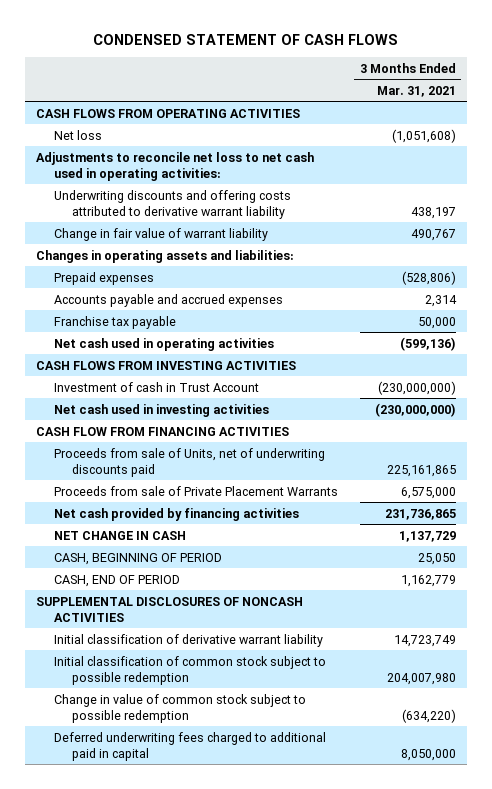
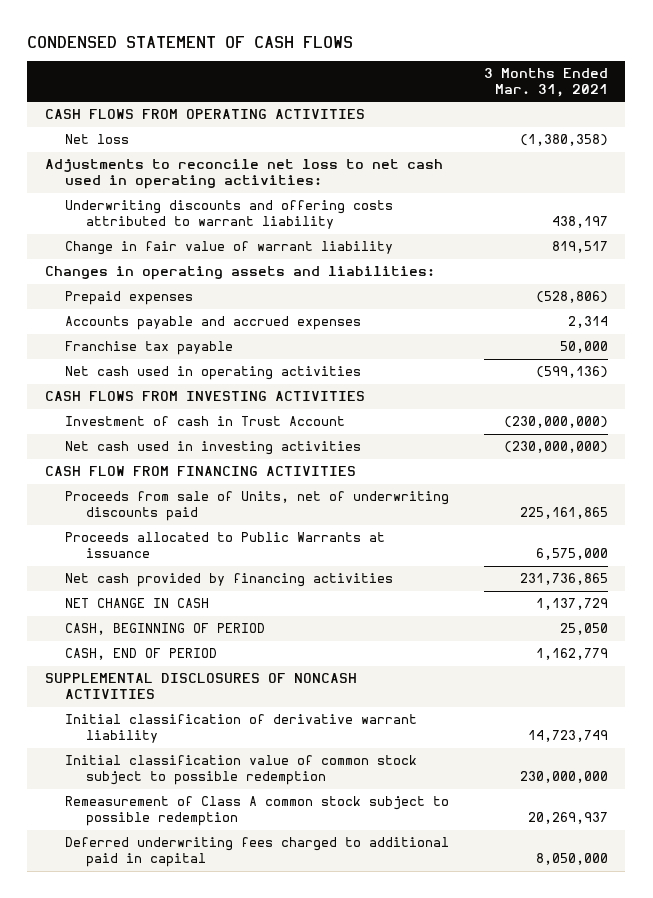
- Net loss | (1,051,608)
+ Net loss | (1,380,358)
- Underwriting discounts and offering costs attributed to derivative warrant liability | 438,197
- Change in fair value of warrant liability | 490,767
+ Underwriting discounts and offering costs attributed to warrant liability | 438,197
+ Change in fair value of warrant liability | 819,517
- Proceeds from sale of Private Placement Warrants | 6,575,000
+ Proceeds allocated to Public Warrants at issuance | 6,575,000
- Initial classification of common stock subject to possible redemption | 204,007,980
- Change in value of common stock subject to possible redemption | (634,220)
+ Initial classification value of common stock subject to possible redemption | 230,000,000
+ Remeasurement of Class A common stock subject to possible redemption | 20,269,937

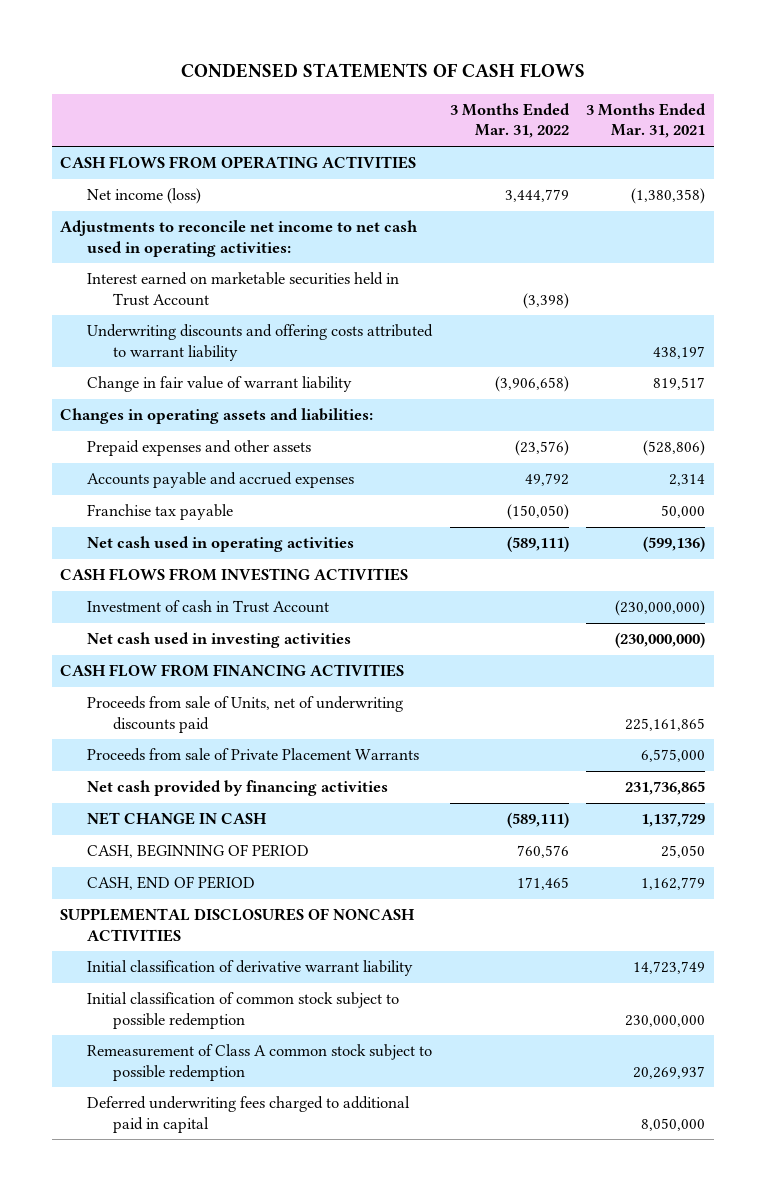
- CONDENSED STATEMENT OF CASH FLOWS
+ CONDENSED STATEMENTS OF CASH FLOWS
- | 3 Months Ended Mar. 31, 2021
+ | 3 Months Ended Mar. 31, 2022 | 3 Months Ended Mar. 31, 2021
- Net loss | (1,380,358)
- Adjustments to reconcile net loss to net cash used in operating activities:
+ Net income (loss) | 3,444,779 | (1,380,358)
+ Adjustments to reconcile net income to net cash used in operating activities:
+ Interest earned on marketable securities held in Trust Account | (3,398) |
- Prepaid expenses | (528,806)
+ Prepaid expenses and other assets | (23,576) | (528,806)
- Proceeds allocated to Public Warrants at issuance | 6,575,000
+ Proceeds from sale of Private Placement Warrants | | 6,575,000
- Initial classification value of common stock subject to possible redemption | 230,000,000
+ Initial classification of common stock subject to possible redemption | | 230,000,000

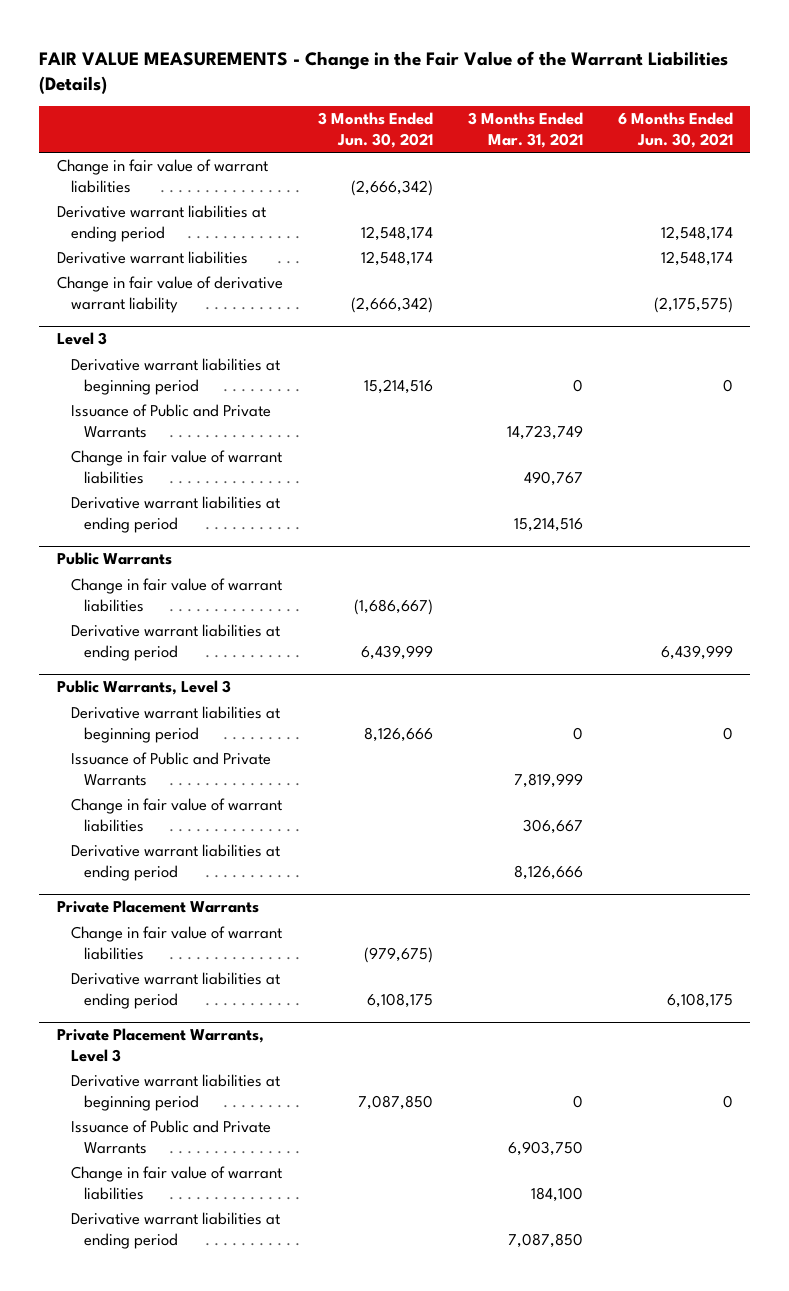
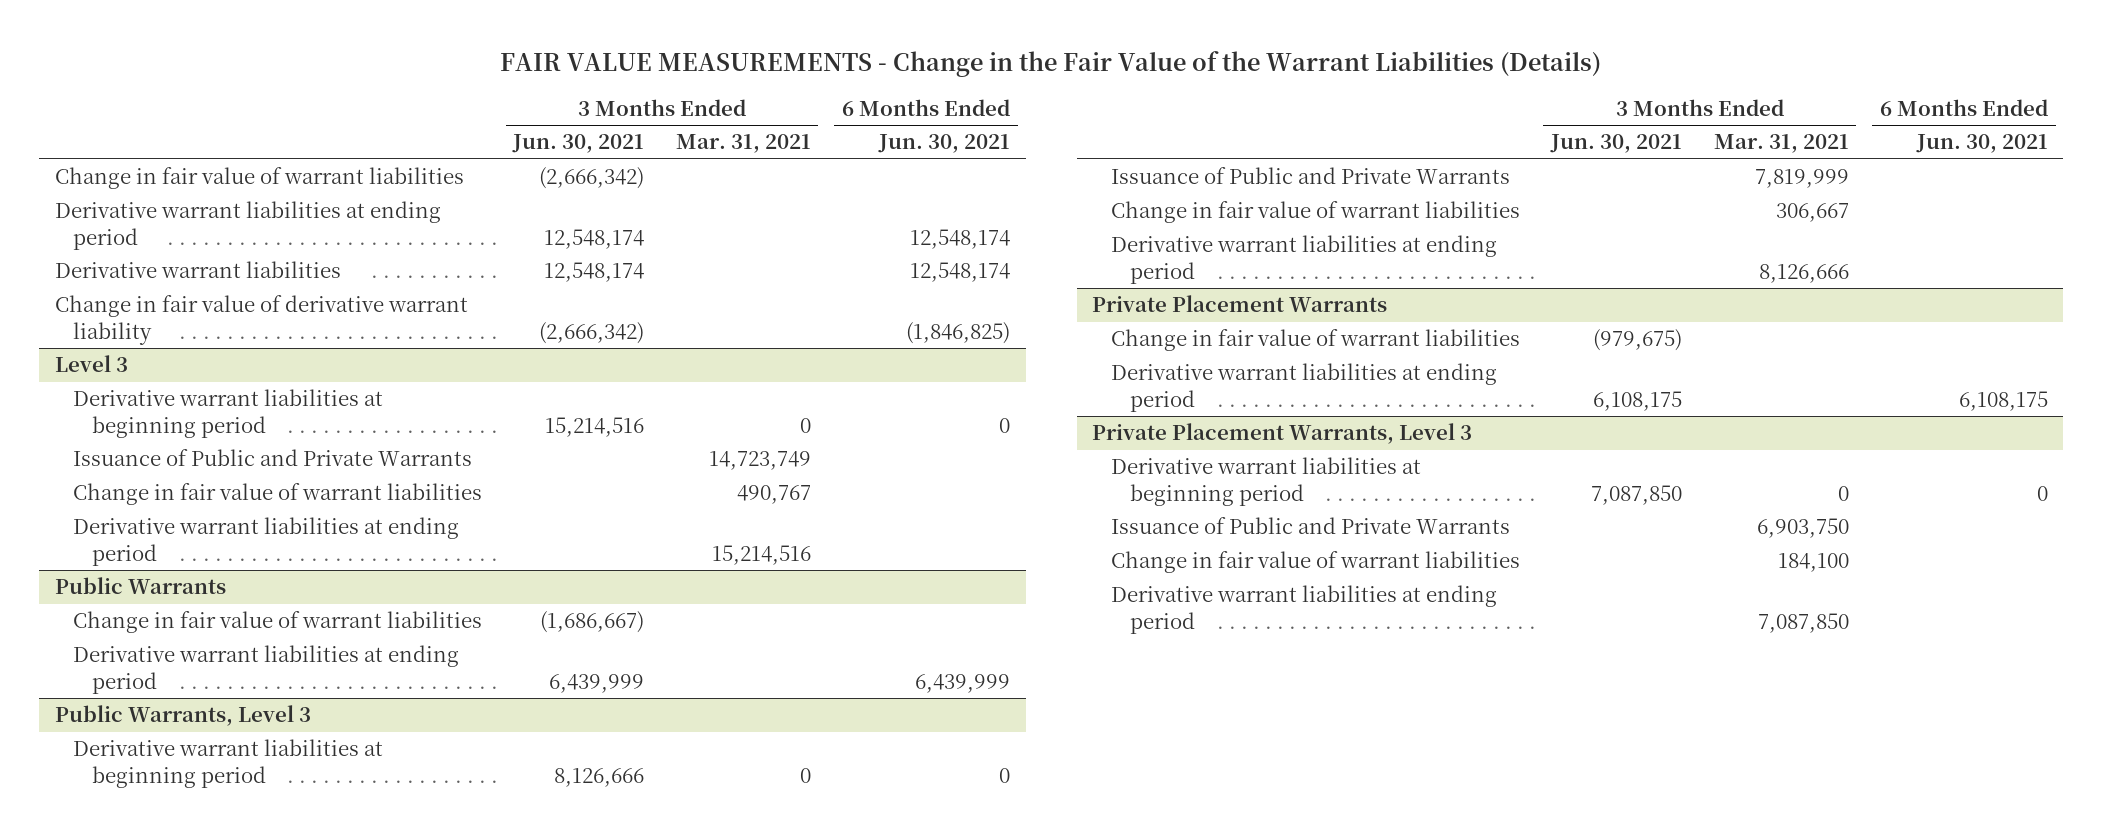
- Change in fair value of derivative warrant liability | (2,666,342) | | (2,175,575)
+ Change in fair value of derivative warrant liability | (2,666,342) | | (1,846,825)

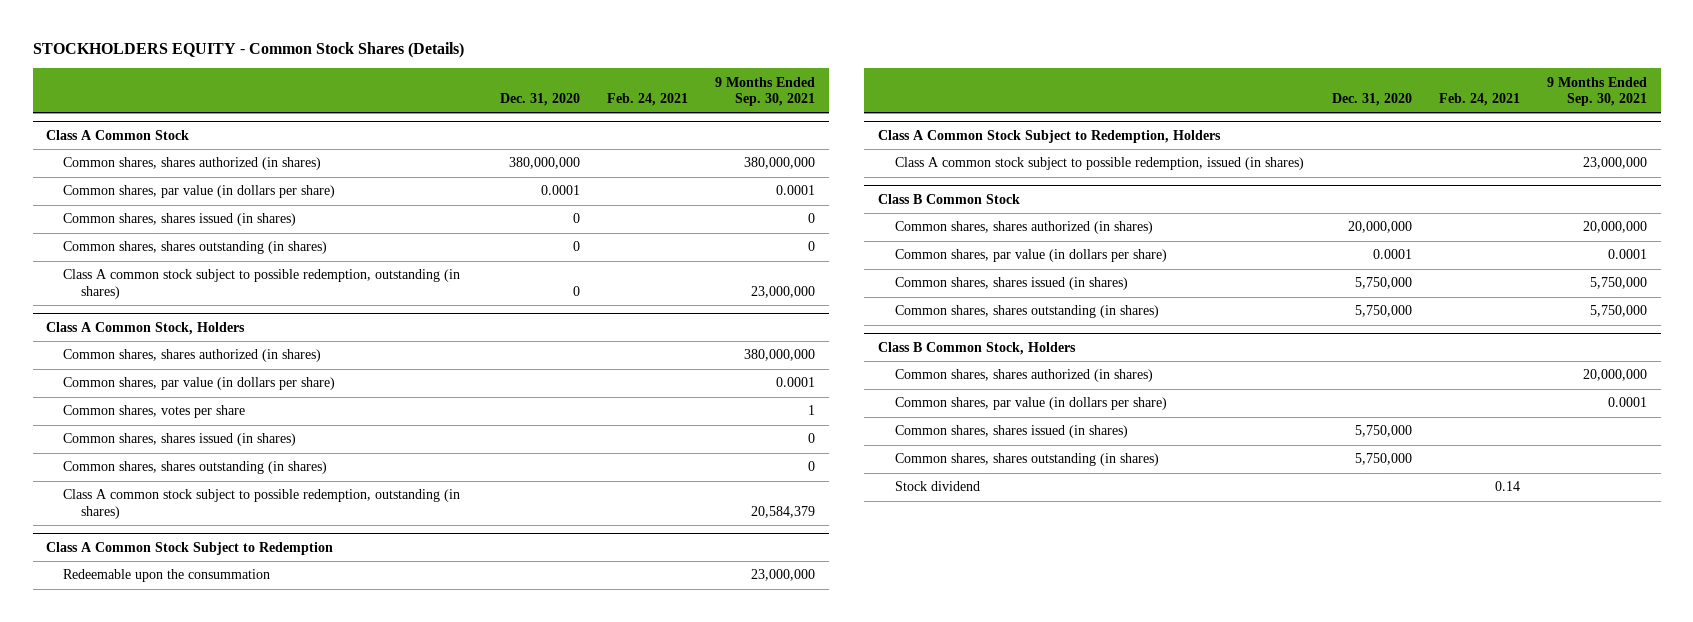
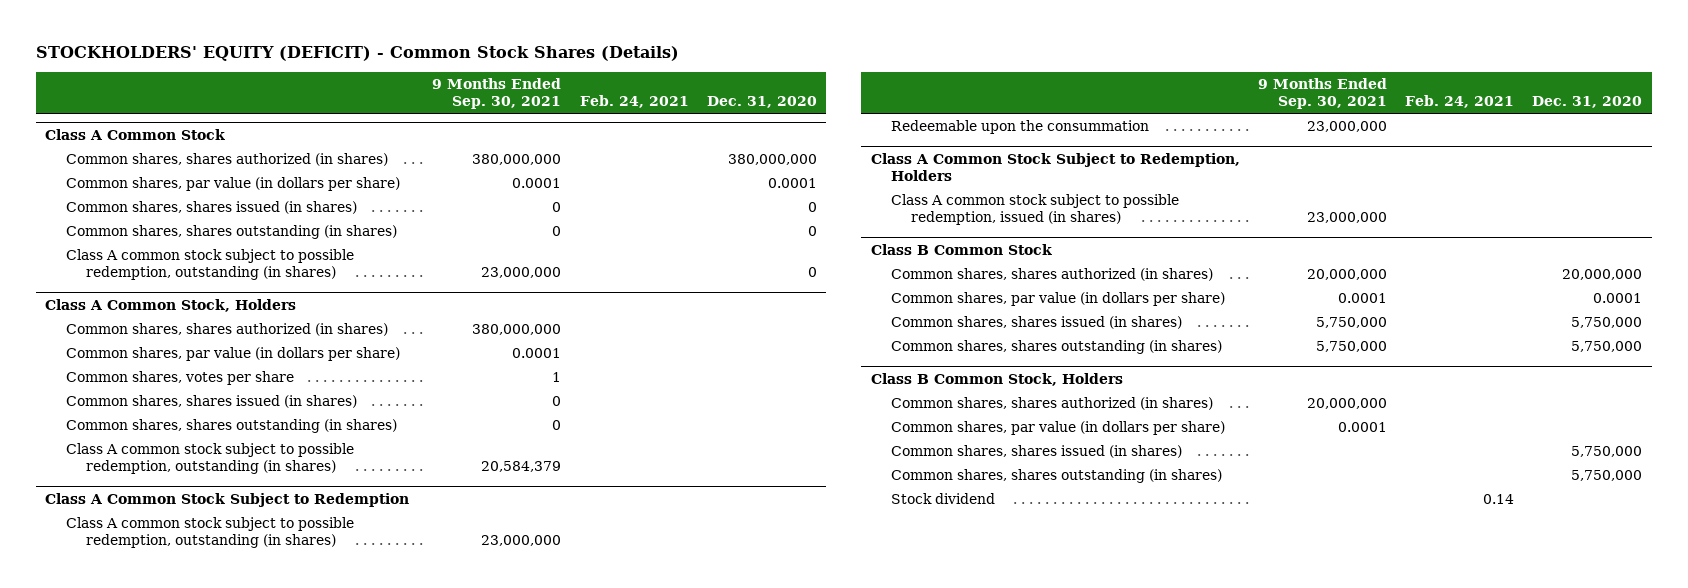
- STOCKHOLDERS EQUITY - Common Stock Shares (Details)
+ STOCKHOLDERS' EQUITY (DEFICIT) - Common Stock Shares (Details)
- | Dec. 31, 2020 | Feb. 24, 2021 | 9 Months Ended Sep. 30, 2021
+ | 9 Months Ended Sep. 30, 2021 | Feb. 24, 2021 | Dec. 31, 2020
@ Class A Common Stock Subject to Redemption
+ Class A common stock subject to possible redemption, outstanding (in shares) | 23,000,000 | |

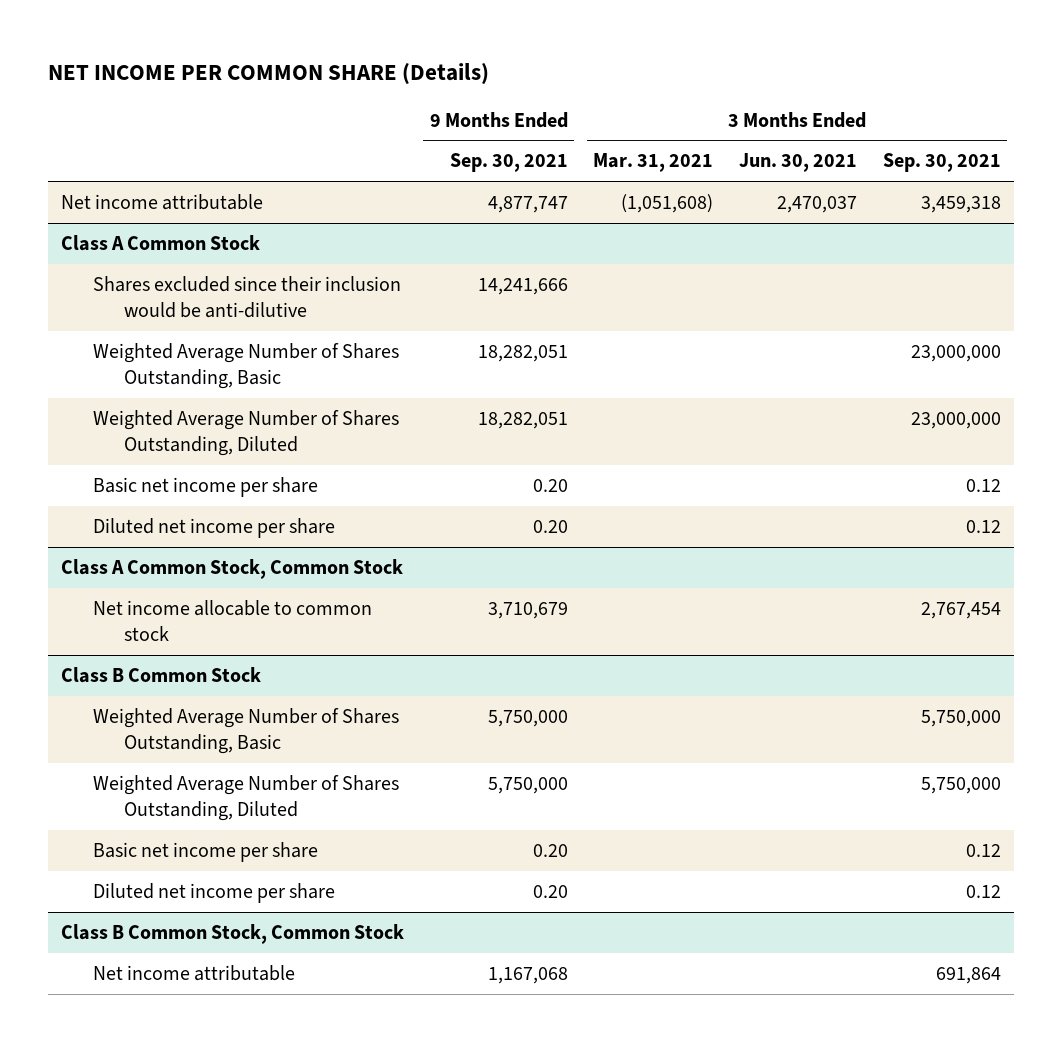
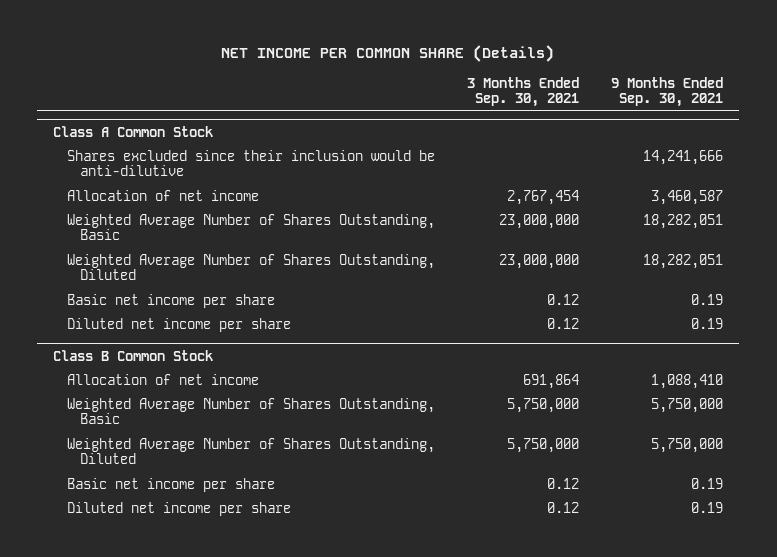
- | 9 Months Ended Sep. 30, 2021 | 3 Months Ended Mar. 31, 2021 | 3 Months Ended Jun. 30, 2021 | 3 Months Ended Sep. 30, 2021
+ | 3 Months Ended Sep. 30, 2021 | 9 Months Ended Sep. 30, 2021
- Net income attributable | 4,877,747 | (1,051,608) | 2,470,037 | 3,459,318
@ Class A Common Stock
+ Allocation of net income | 2,767,454 | 3,460,587
- Basic net income per share | 0.20 | | | 0.12
- Diluted net income per share | 0.20 | | | 0.12
- Class A Common Stock, Common Stock
- Net income allocable to common stock | 3,710,679 | | | 2,767,454
@ Class A Common Stock
+ Basic net income per share | 0.12 | 0.19
+ Diluted net income per share | 0.12 | 0.19
@ Class B Common Stock
+ Allocation of net income | 691,864 | 1,088,410
- Basic net income per share | 0.20 | | | 0.12
- Diluted net income per share | 0.20 | | | 0.12
- Class B Common Stock, Common Stock
- Net income attributable | 1,167,068 | | | 691,864
@ Class B Common Stock
+ Basic net income per share | 0.12 | 0.19
+ Diluted net income per share | 0.12 | 0.19

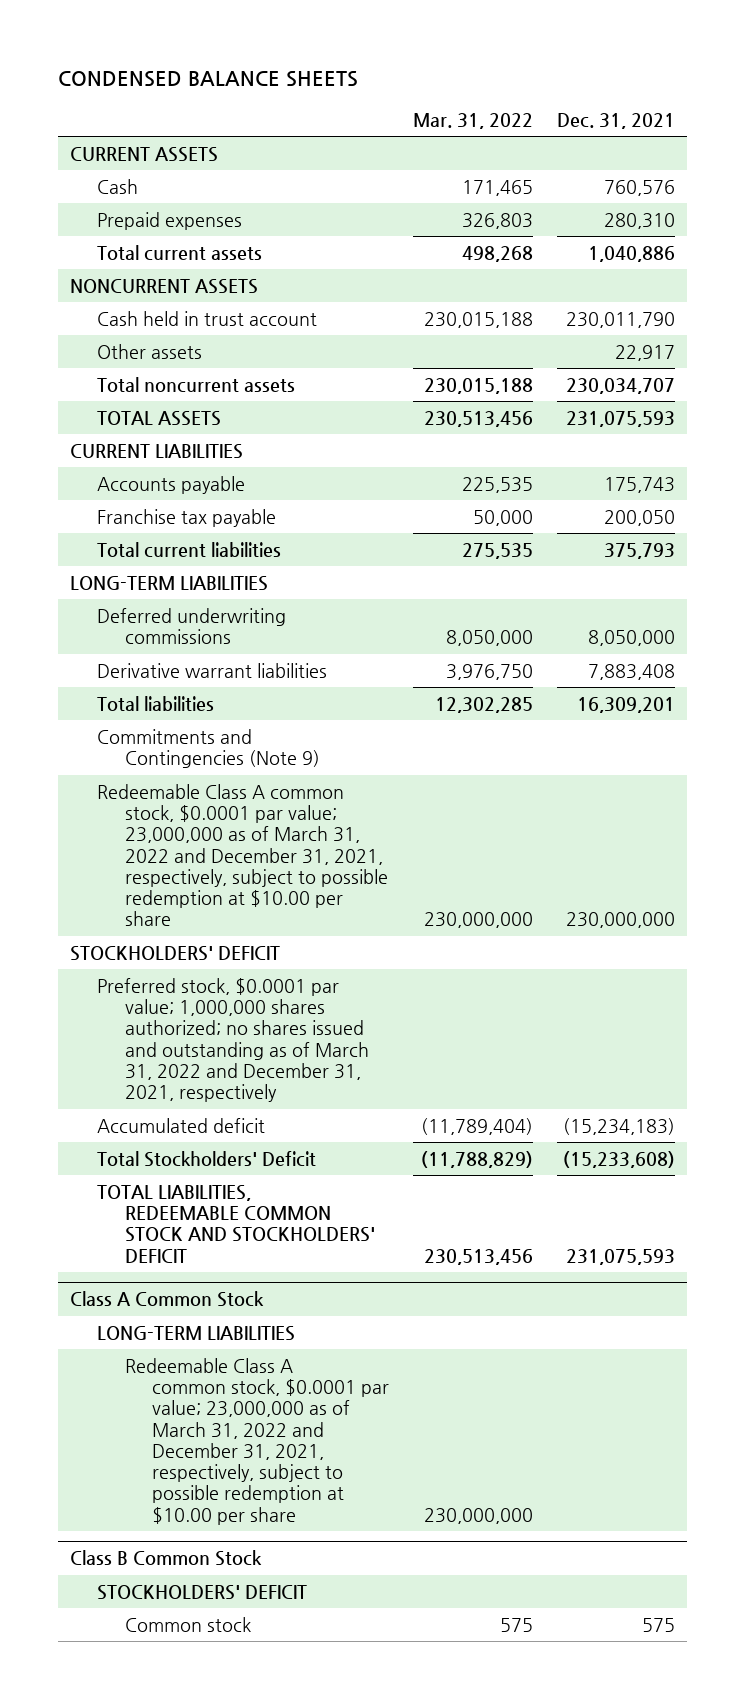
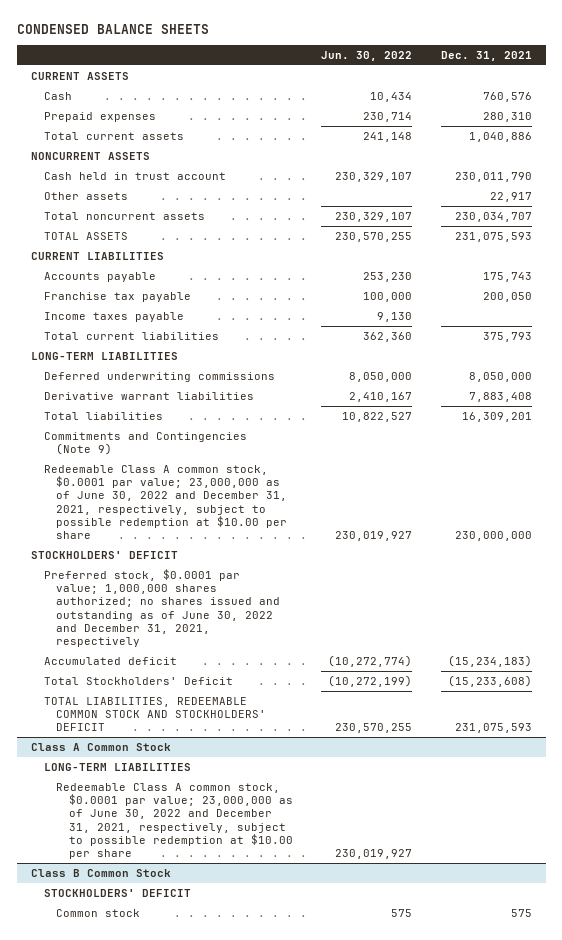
- | Mar. 31, 2022 | Dec. 31, 2021
+ | Jun. 30, 2022 | Dec. 31, 2021
+ Income taxes payable | 9,130 |
- Redeemable Class A common stock, $0.0001 par value; 23,000,000 as of March 31, 2022 and December 31, 2021, respectively, subject to possible redemption at $10.00 per share | 230,000,000 | 230,000,000
+ Redeemable Class A common stock, $0.0001 par value; 23,000,000 as of June 30, 2022 and December 31, 2021, respectively, subject to possible redemption at $10.00 per share | 230,019,927 | 230,000,000
- Preferred stock, $0.0001 par value; 1,000,000 shares authorized; no shares issued and outstanding as of March 31, 2022 and December 31, 2021, respectively
+ Preferred stock, $0.0001 par value; 1,000,000 shares authorized; no shares issued and outstanding as of June 30, 2022 and December 31, 2021, respectively
@ Class A Common Stock
- Redeemable Class A common stock, $0.0001 par value; 23,000,000 as of March 31, 2022 and December 31, 2021, respectively, subject to possible redemption at $10.00 per share | 230,000,000 |
+ Redeemable Class A common stock, $0.0001 par value; 23,000,000 as of June 30, 2022 and December 31, 2021, respectively, subject to possible redemption at $10.00 per share | 230,019,927 |

